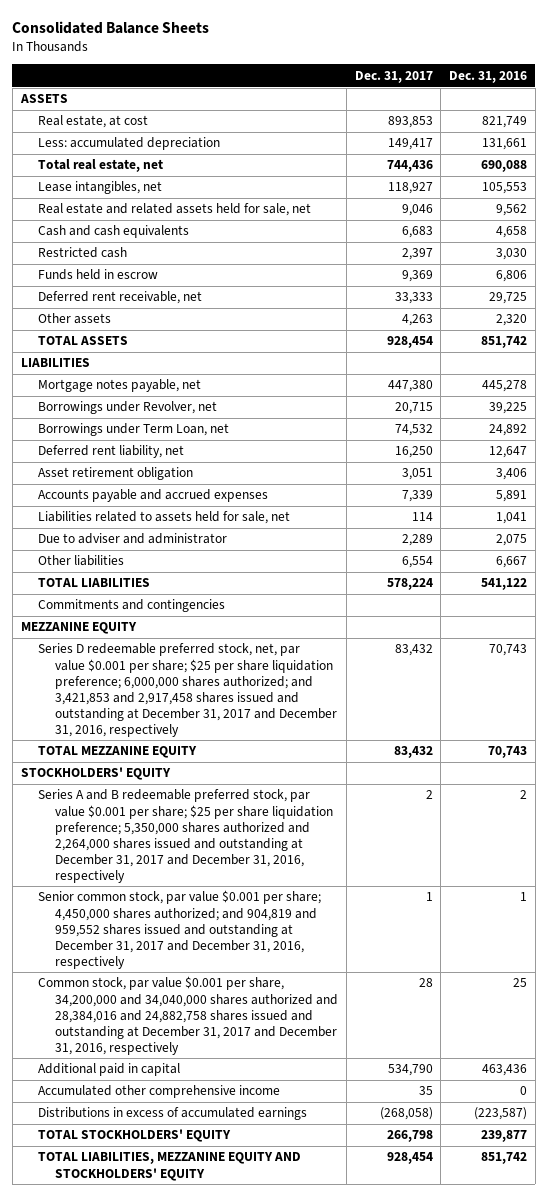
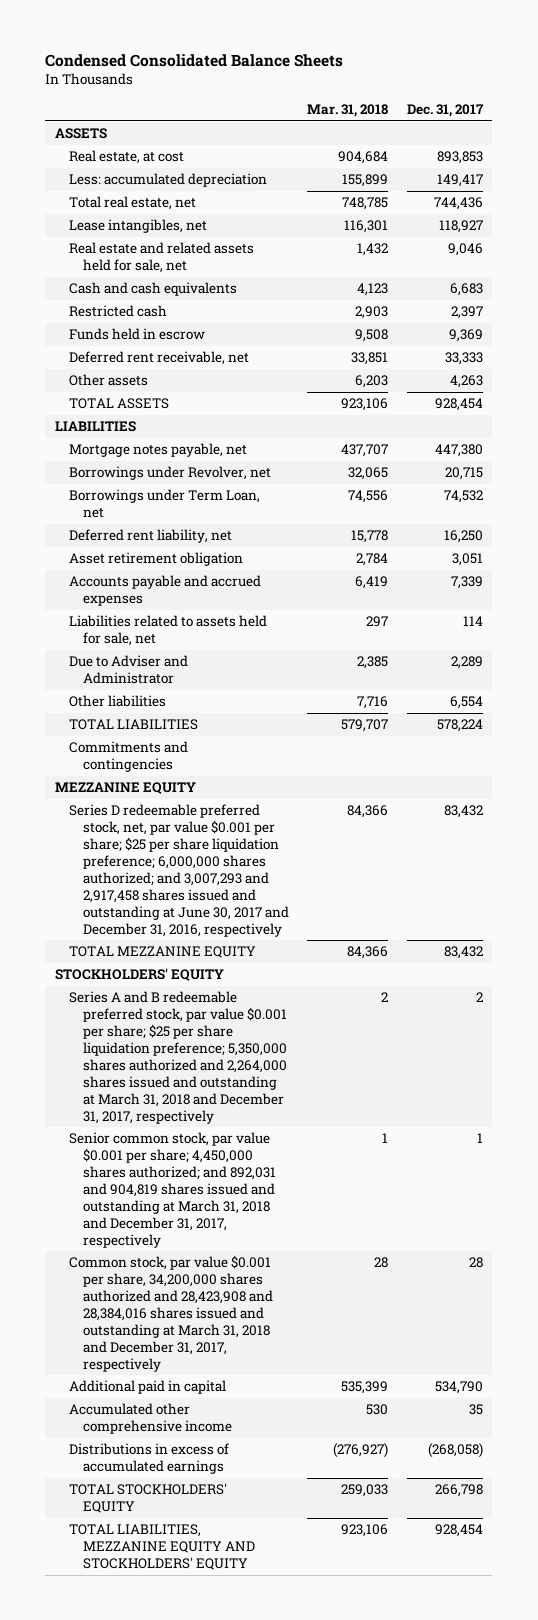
- Consolidated Balance Sheets
+ Condensed Consolidated Balance Sheets
- | Dec. 31, 2017 | Dec. 31, 2016
+ | Mar. 31, 2018 | Dec. 31, 2017
- Due to adviser and administrator | 2,289 | 2,075
+ Due to Adviser and Administrator | 2,385 | 2,289
- Series D redeemable preferred stock, net, par value $0.001 per share; $25 per share liquidation preference; 6,000,000 shares authorized; and 3,421,853 and 2,917,458 shares issued and outstanding at December 31, 2017 and December 31, 2016, respectively | 83,432 | 70,743
+ Series D redeemable preferred stock, net, par value $0.001 per share; $25 per share liquidation preference; 6,000,000 shares authorized; and 3,007,293 and 2,917,458 shares issued and outstanding at June 30, 2017 and December 31, 2016, respectively | 84,366 | 83,432
- Series A and B redeemable preferred stock, par value $0.001 per share; $25 per share liquidation preference; 5,350,000 shares authorized and 2,264,000 shares issued and outstanding at December 31, 2017 and December 31, 2016, respectively | 2 | 2
- Senior common stock, par value $0.001 per share; 4,450,000 shares authorized; and 904,819 and 959,552 shares issued and outstanding at December 31, 2017 and December 31, 2016, respectively | 1 | 1
- Common stock, par value $0.001 per share, 34,200,000 and 34,040,000 shares authorized and 28,384,016 and 24,882,758 shares issued and outstanding at December 31, 2017 and December 31, 2016, respectively | 28 | 25
+ Series A and B redeemable preferred stock, par value $0.001 per share; $25 per share liquidation preference; 5,350,000 shares authorized and 2,264,000 shares issued and outstanding at March 31, 2018 and December 31, 2017, respectively | 2 | 2
+ Senior common stock, par value $0.001 per share; 4,450,000 shares authorized; and 892,031 and 904,819 shares issued and outstanding at March 31, 2018 and December 31, 2017, respectively | 1 | 1
+ Common stock, par value $0.001 per share, 34,200,000 shares authorized and 28,423,908 and 28,384,016 shares issued and outstanding at March 31, 2018 and December 31, 2017, respectively | 28 | 28

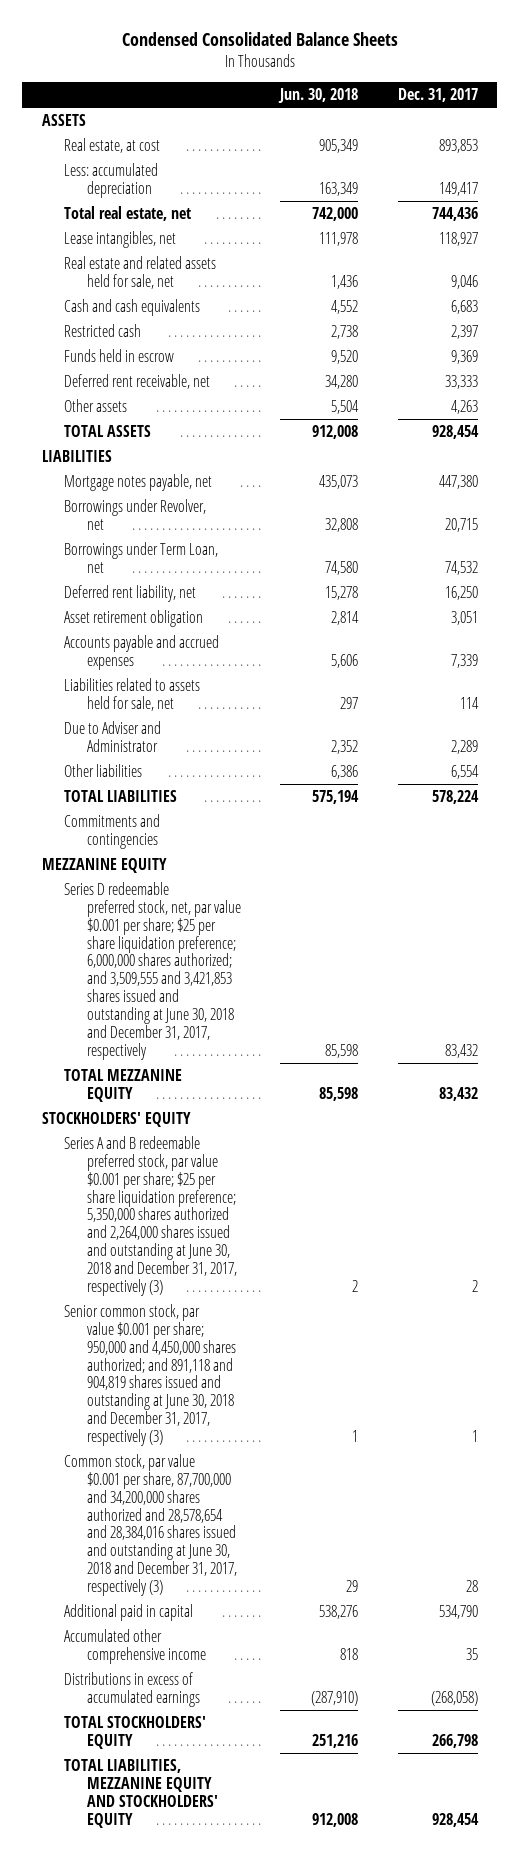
- | Mar. 31, 2018 | Dec. 31, 2017
+ | Jun. 30, 2018 | Dec. 31, 2017
- Series D redeemable preferred stock, net, par value $0.001 per share; $25 per share liquidation preference; 6,000,000 shares authorized; and 3,007,293 and 2,917,458 shares issued and outstanding at June 30, 2017 and December 31, 2016, respectively | 84,366 | 83,432
+ Series D redeemable preferred stock, net, par value $0.001 per share; $25 per share liquidation preference; 6,000,000 shares authorized; and 3,509,555 and 3,421,853 shares issued and outstanding at June 30, 2018 and December 31, 2017, respectively | 85,598 | 83,432
- Series A and B redeemable preferred stock, par value $0.001 per share; $25 per share liquidation preference; 5,350,000 shares authorized and 2,264,000 shares issued and outstanding at March 31, 2018 and December 31, 2017, respectively | 2 | 2
- Senior common stock, par value $0.001 per share; 4,450,000 shares authorized; and 892,031 and 904,819 shares issued and outstanding at March 31, 2018 and December 31, 2017, respectively | 1 | 1
- Common stock, par value $0.001 per share, 34,200,000 shares authorized and 28,423,908 and 28,384,016 shares issued and outstanding at March 31, 2018 and December 31, 2017, respectively | 28 | 28
+ Series A and B redeemable preferred stock, par value $0.001 per share; $25 per share liquidation preference; 5,350,000 shares authorized and 2,264,000 shares issued and outstanding at June 30, 2018 and December 31, 2017, respectively (3) | 2 | 2
+ Senior common stock, par value $0.001 per share; 950,000 and 4,450,000 shares authorized; and 891,118 and 904,819 shares issued and outstanding at June 30, 2018 and December 31, 2017, respectively (3) | 1 | 1
+ Common stock, par value $0.001 per share, 87,700,000 and 34,200,000 shares authorized and 28,578,654 and 28,384,016 shares issued and outstanding at June 30, 2018 and December 31, 2017, respectively (3) | 29 | 28

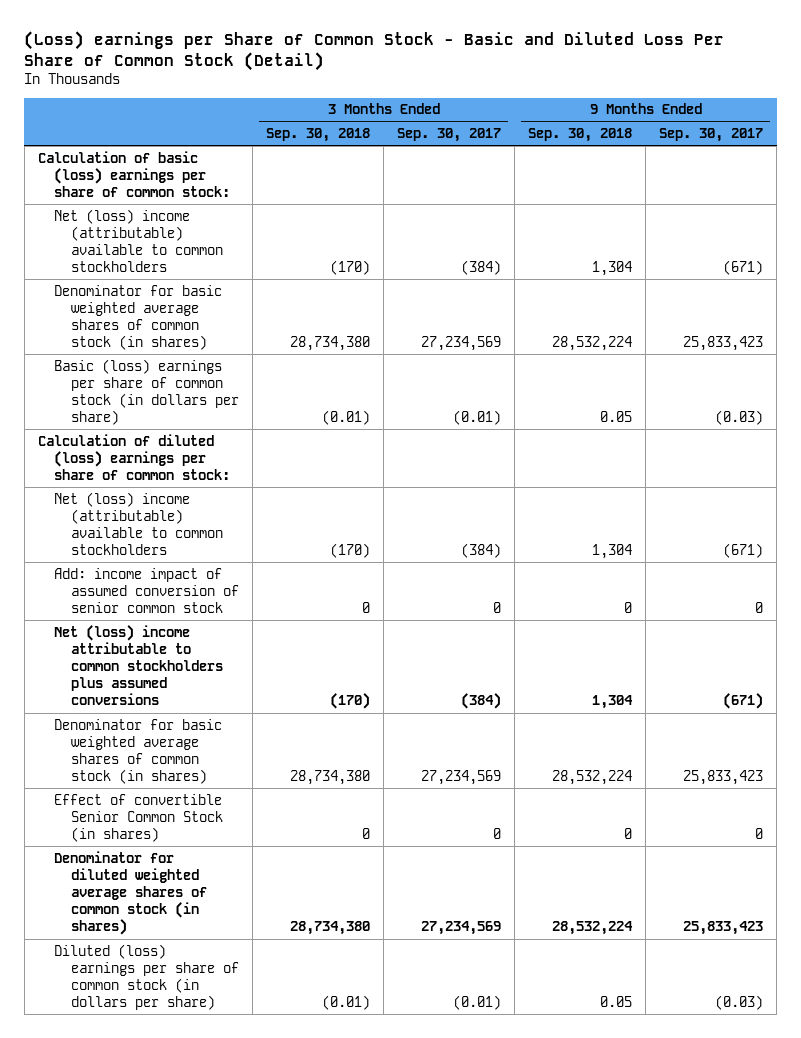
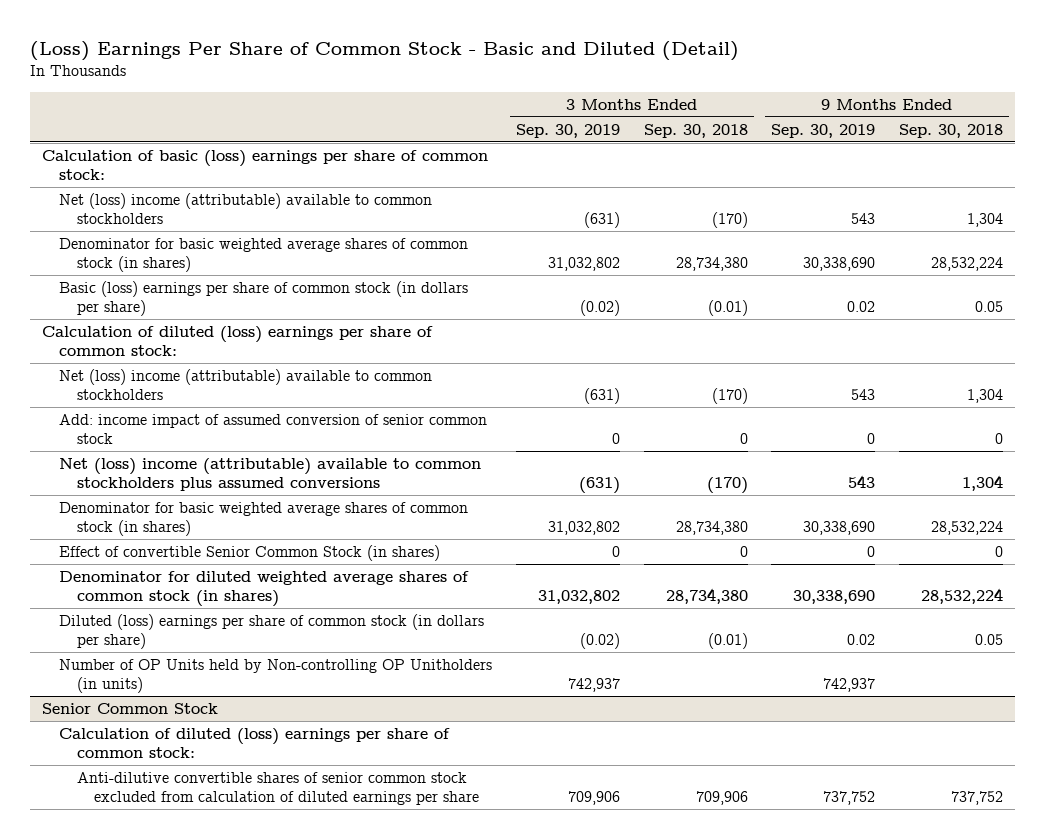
- (Loss) earnings per Share of Common Stock - Basic and Diluted Loss Per Share of Common Stock (Detail)
+ (Loss) Earnings Per Share of Common Stock - Basic and Diluted (Detail)
- | 3 Months Ended Sep. 30, 2018 | 3 Months Ended Sep. 30, 2017 | 9 Months Ended Sep. 30, 2018 | 9 Months Ended Sep. 30, 2017
+ | 3 Months Ended Sep. 30, 2019 | 3 Months Ended Sep. 30, 2018 | 9 Months Ended Sep. 30, 2019 | 9 Months Ended Sep. 30, 2018
- Net (loss) income attributable to common stockholders plus assumed conversions | (170) | (384) | 1,304 | (671)
+ Net (loss) income (attributable) available to common stockholders plus assumed conversions | (631) | (170) | 543 | 1,304
+ Number of OP Units held by Non-controlling OP Unitholders (in units) | 742,937 | | 742,937 |
+ Senior Common Stock
+ Calculation of diluted (loss) earnings per share of common stock:
+ Anti-dilutive convertible shares of senior common stock excluded from calculation of diluted earnings per share | 709,906 | 709,906 | 737,752 | 737,752

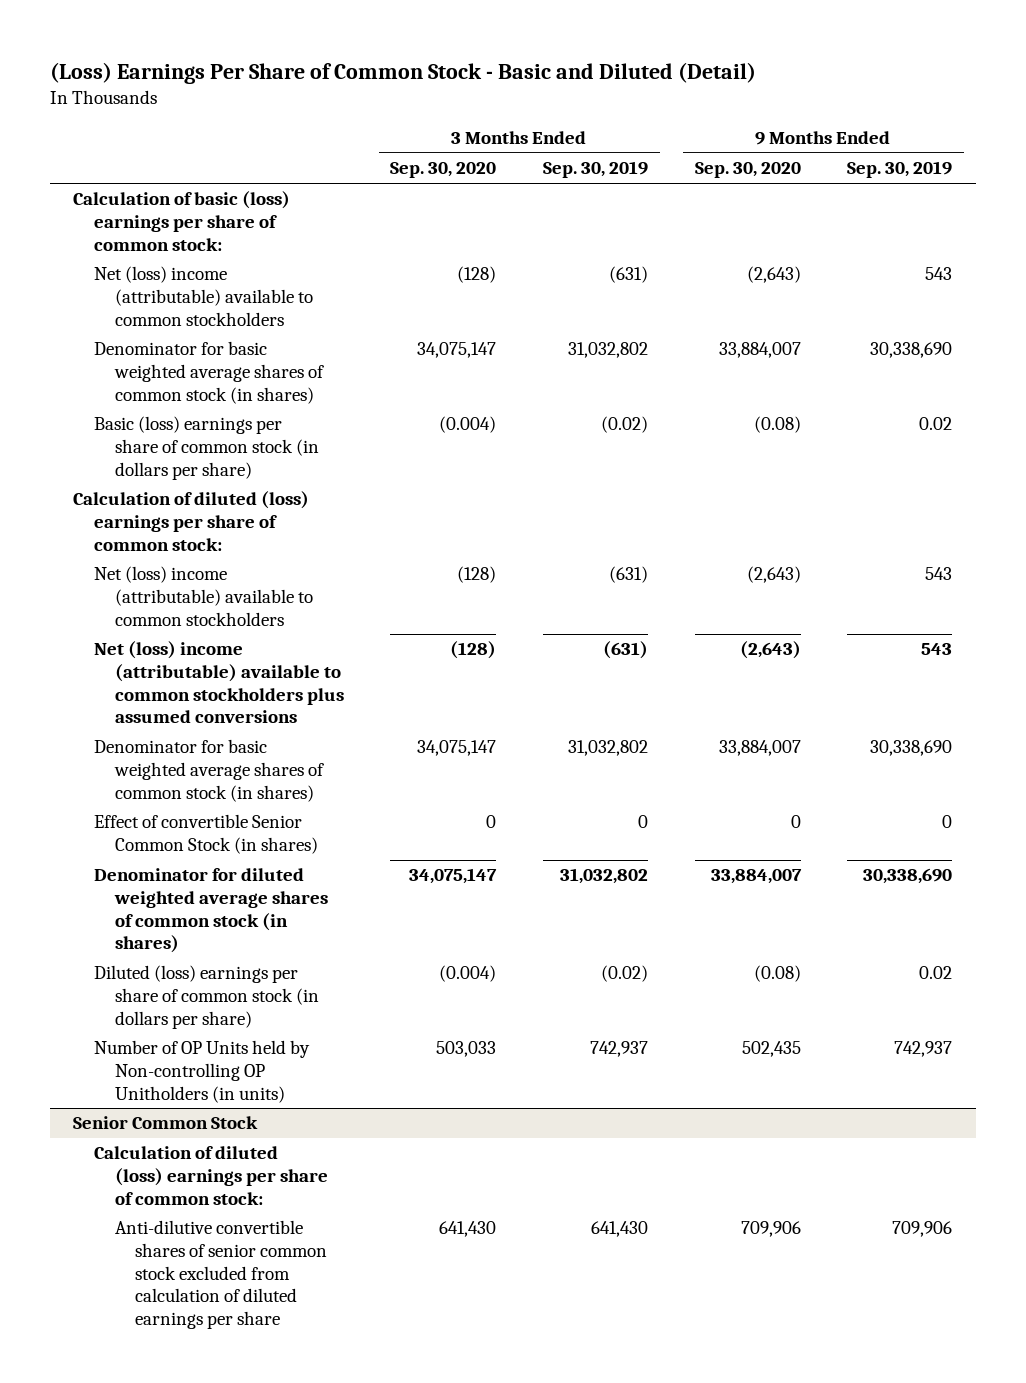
- | 3 Months Ended Sep. 30, 2019 | 3 Months Ended Sep. 30, 2018 | 9 Months Ended Sep. 30, 2019 | 9 Months Ended Sep. 30, 2018
+ | 3 Months Ended Sep. 30, 2020 | 3 Months Ended Sep. 30, 2019 | 9 Months Ended Sep. 30, 2020 | 9 Months Ended Sep. 30, 2019
- Add: income impact of assumed conversion of senior common stock | 0 | 0 | 0 | 0
@ Senior Common Stock
- Anti-dilutive convertible shares of senior common stock excluded from calculation of diluted earnings per share | 709,906 | 709,906 | 737,752 | 737,752
+ Anti-dilutive convertible shares of senior common stock excluded from calculation of diluted earnings per share | 641,430 | 641,430 | 709,906 | 709,906

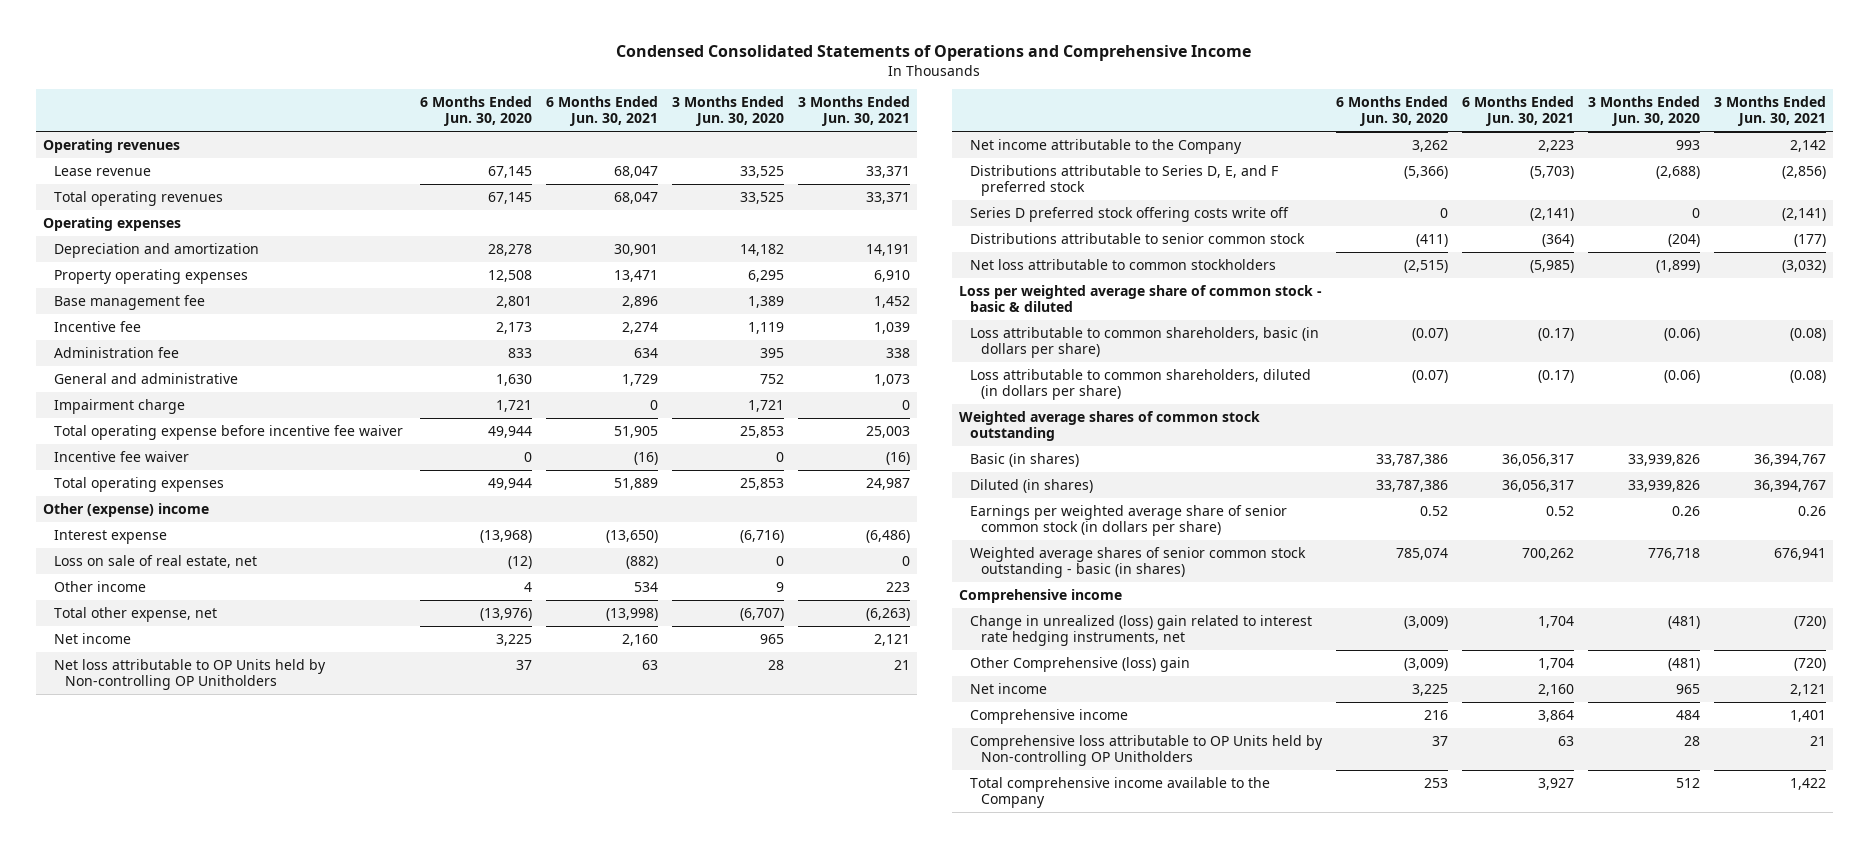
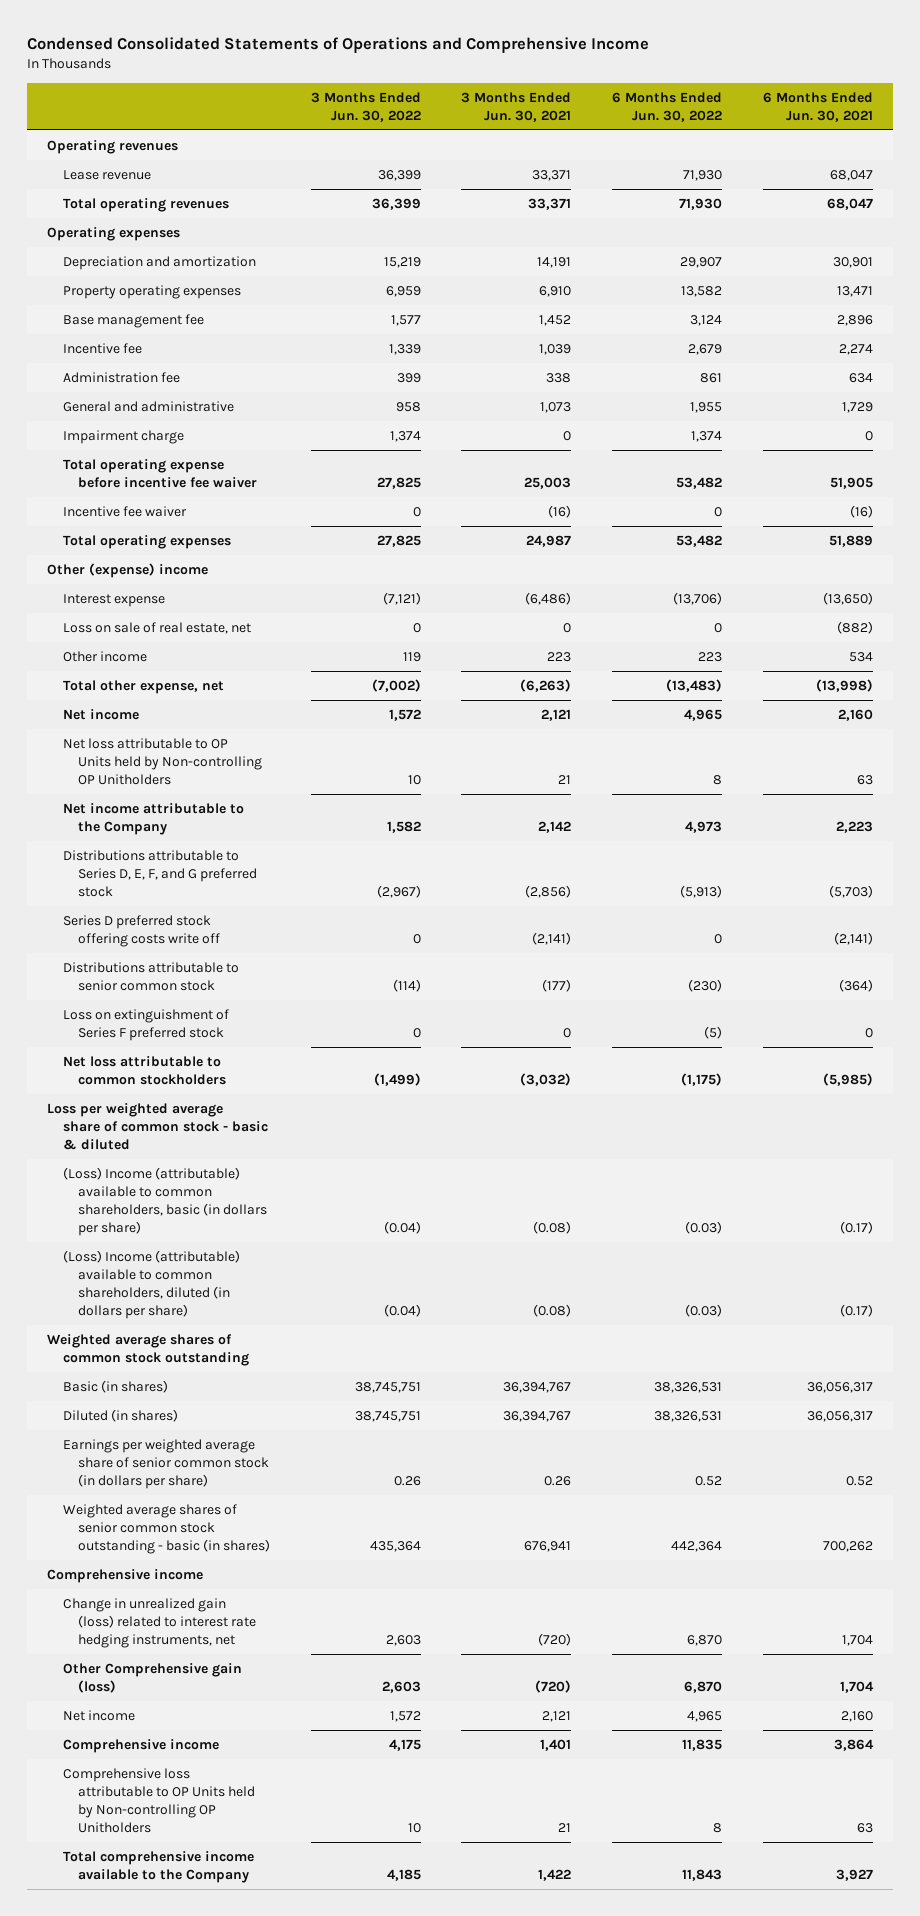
- | 6 Months Ended Jun. 30, 2020 | 6 Months Ended Jun. 30, 2021 | 3 Months Ended Jun. 30, 2020 | 3 Months Ended Jun. 30, 2021
+ | 3 Months Ended Jun. 30, 2022 | 3 Months Ended Jun. 30, 2021 | 6 Months Ended Jun. 30, 2022 | 6 Months Ended Jun. 30, 2021
- Distributions attributable to Series D, E, and F preferred stock | (5,366) | (5,703) | (2,688) | (2,856)
+ Distributions attributable to Series D, E, F, and G preferred stock | (2,967) | (2,856) | (5,913) | (5,703)
+ Loss on extinguishment of Series F preferred stock | 0 | 0 | (5) | 0
- Loss attributable to common shareholders, basic (in dollars per share) | (0.07) | (0.17) | (0.06) | (0.08)
- Loss attributable to common shareholders, diluted (in dollars per share) | (0.07) | (0.17) | (0.06) | (0.08)
+ (Loss) Income (attributable) available to common shareholders, basic (in dollars per share) | (0.04) | (0.08) | (0.03) | (0.17)
+ (Loss) Income (attributable) available to common shareholders, diluted (in dollars per share) | (0.04) | (0.08) | (0.03) | (0.17)
- Change in unrealized (loss) gain related to interest rate hedging instruments, net | (3,009) | 1,704 | (481) | (720)
- Other Comprehensive (loss) gain | (3,009) | 1,704 | (481) | (720)
+ Change in unrealized gain (loss) related to interest rate hedging instruments, net | 2,603 | (720) | 6,870 | 1,704
+ Other Comprehensive gain (loss) | 2,603 | (720) | 6,870 | 1,704

